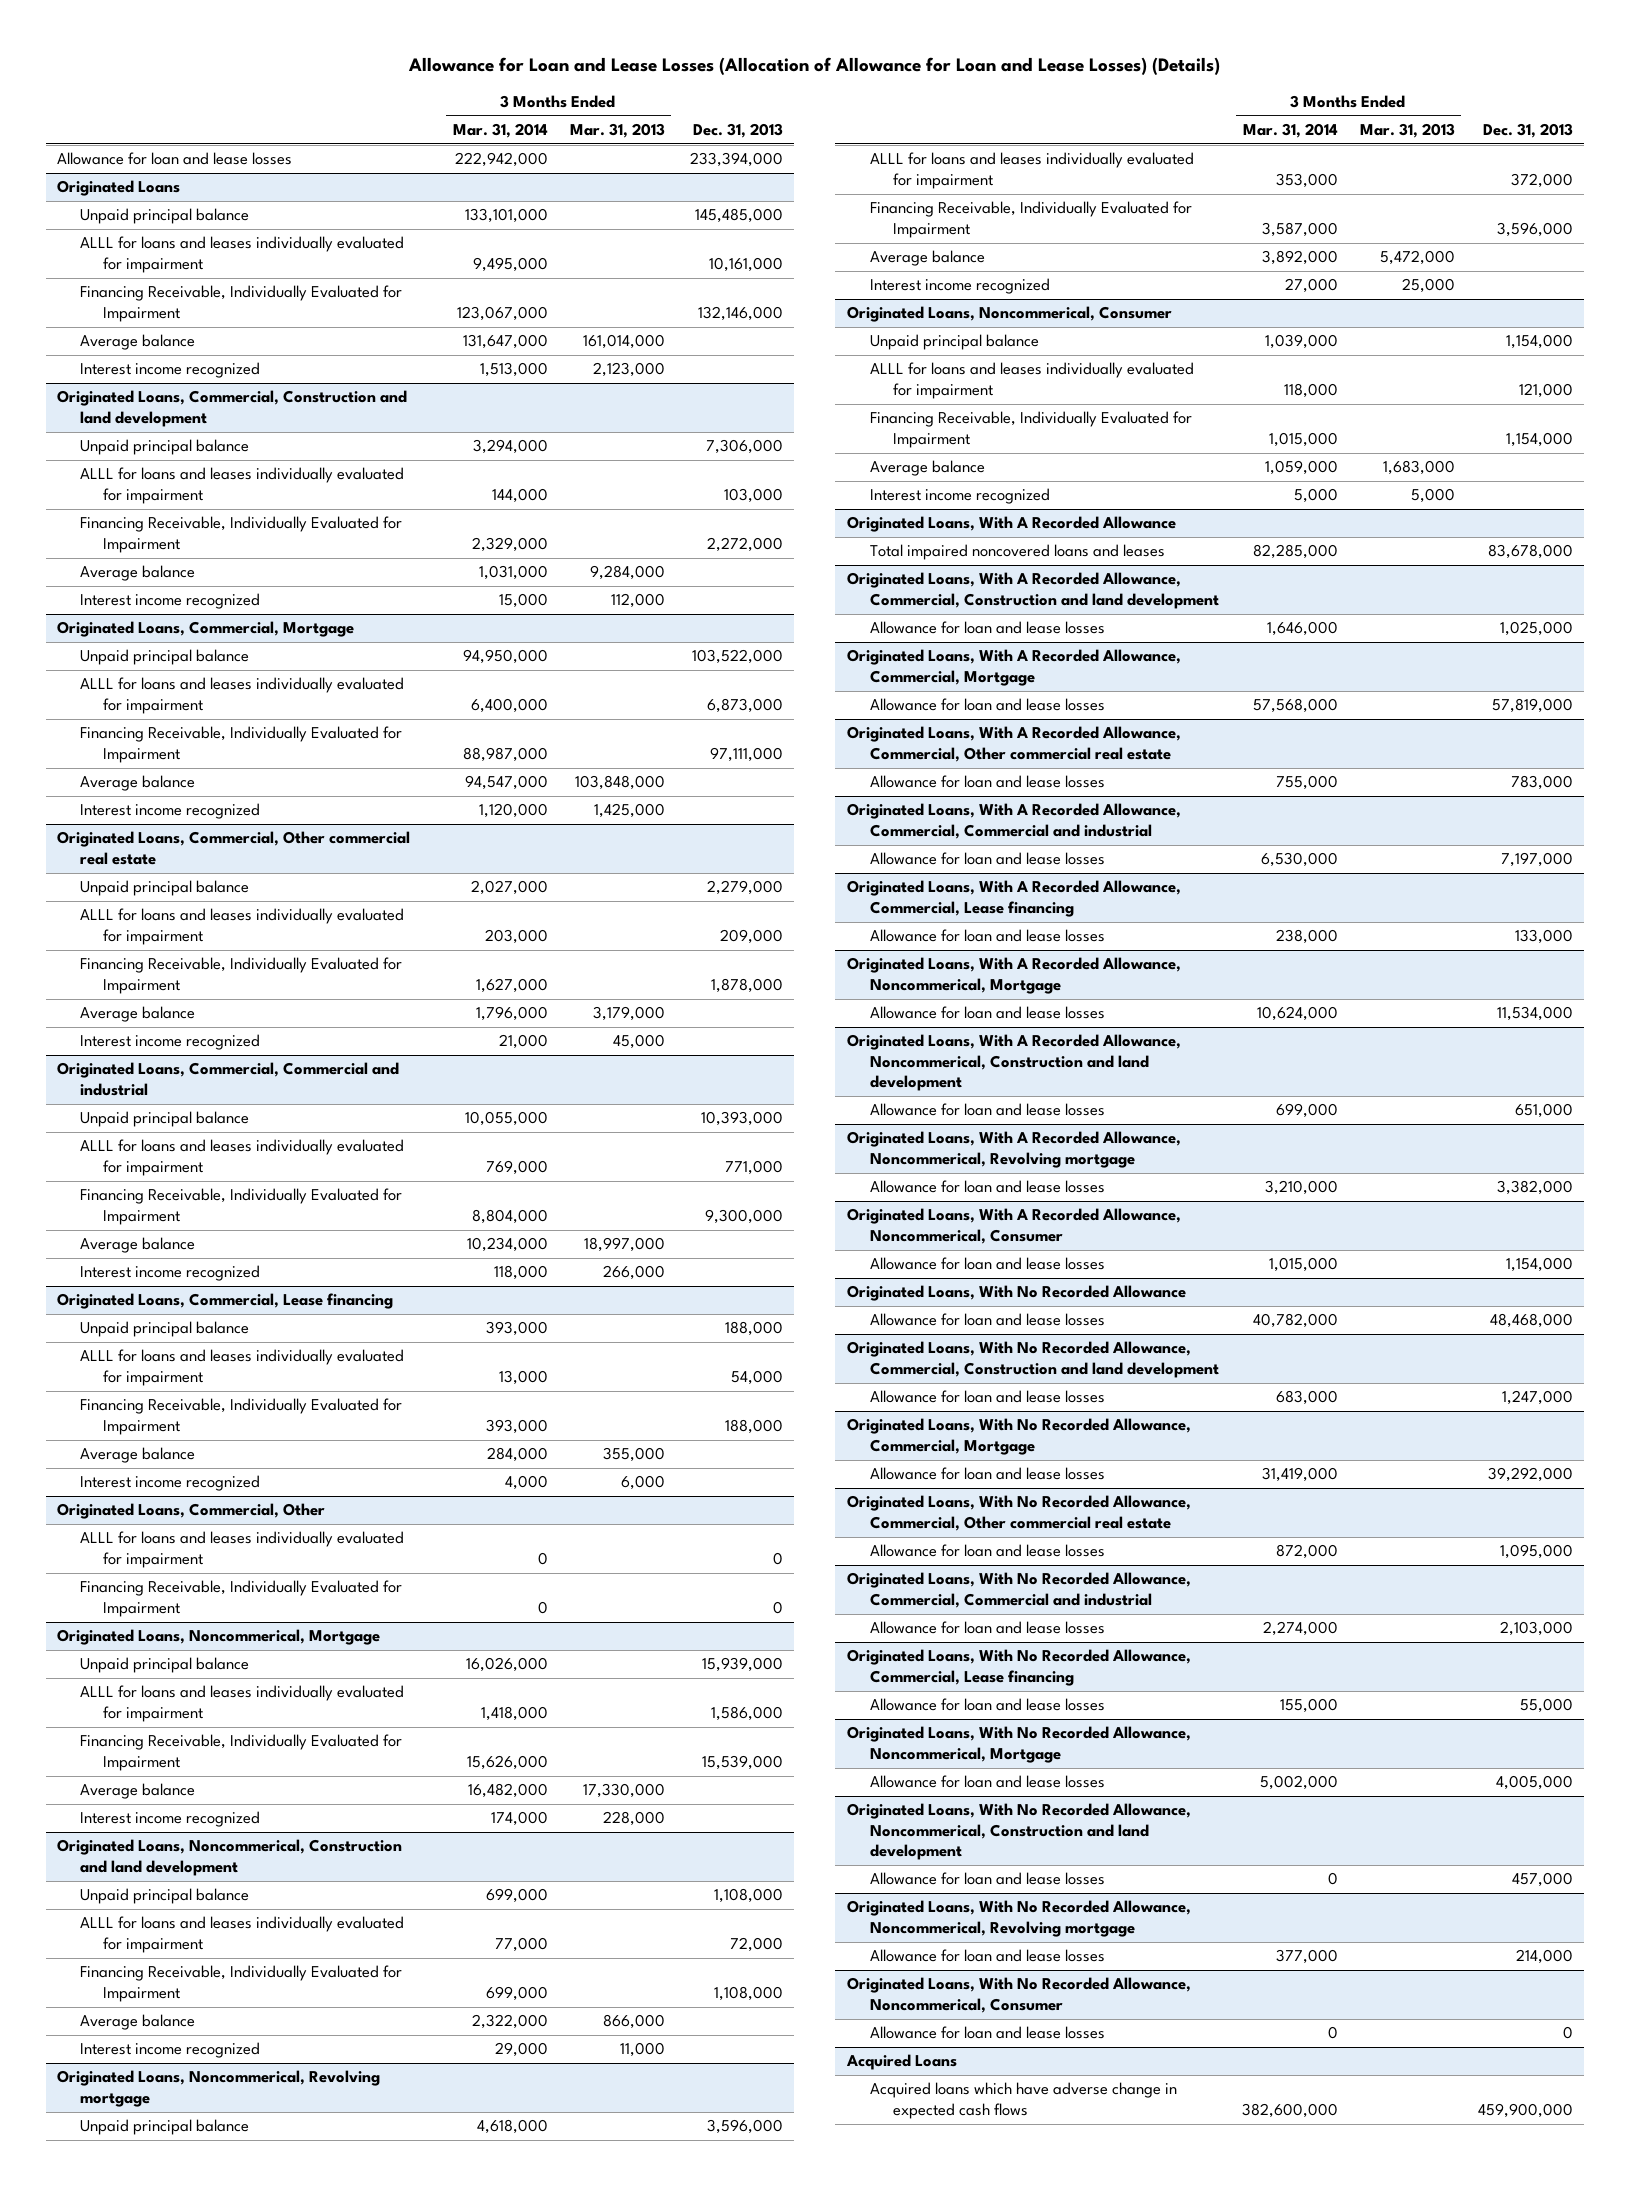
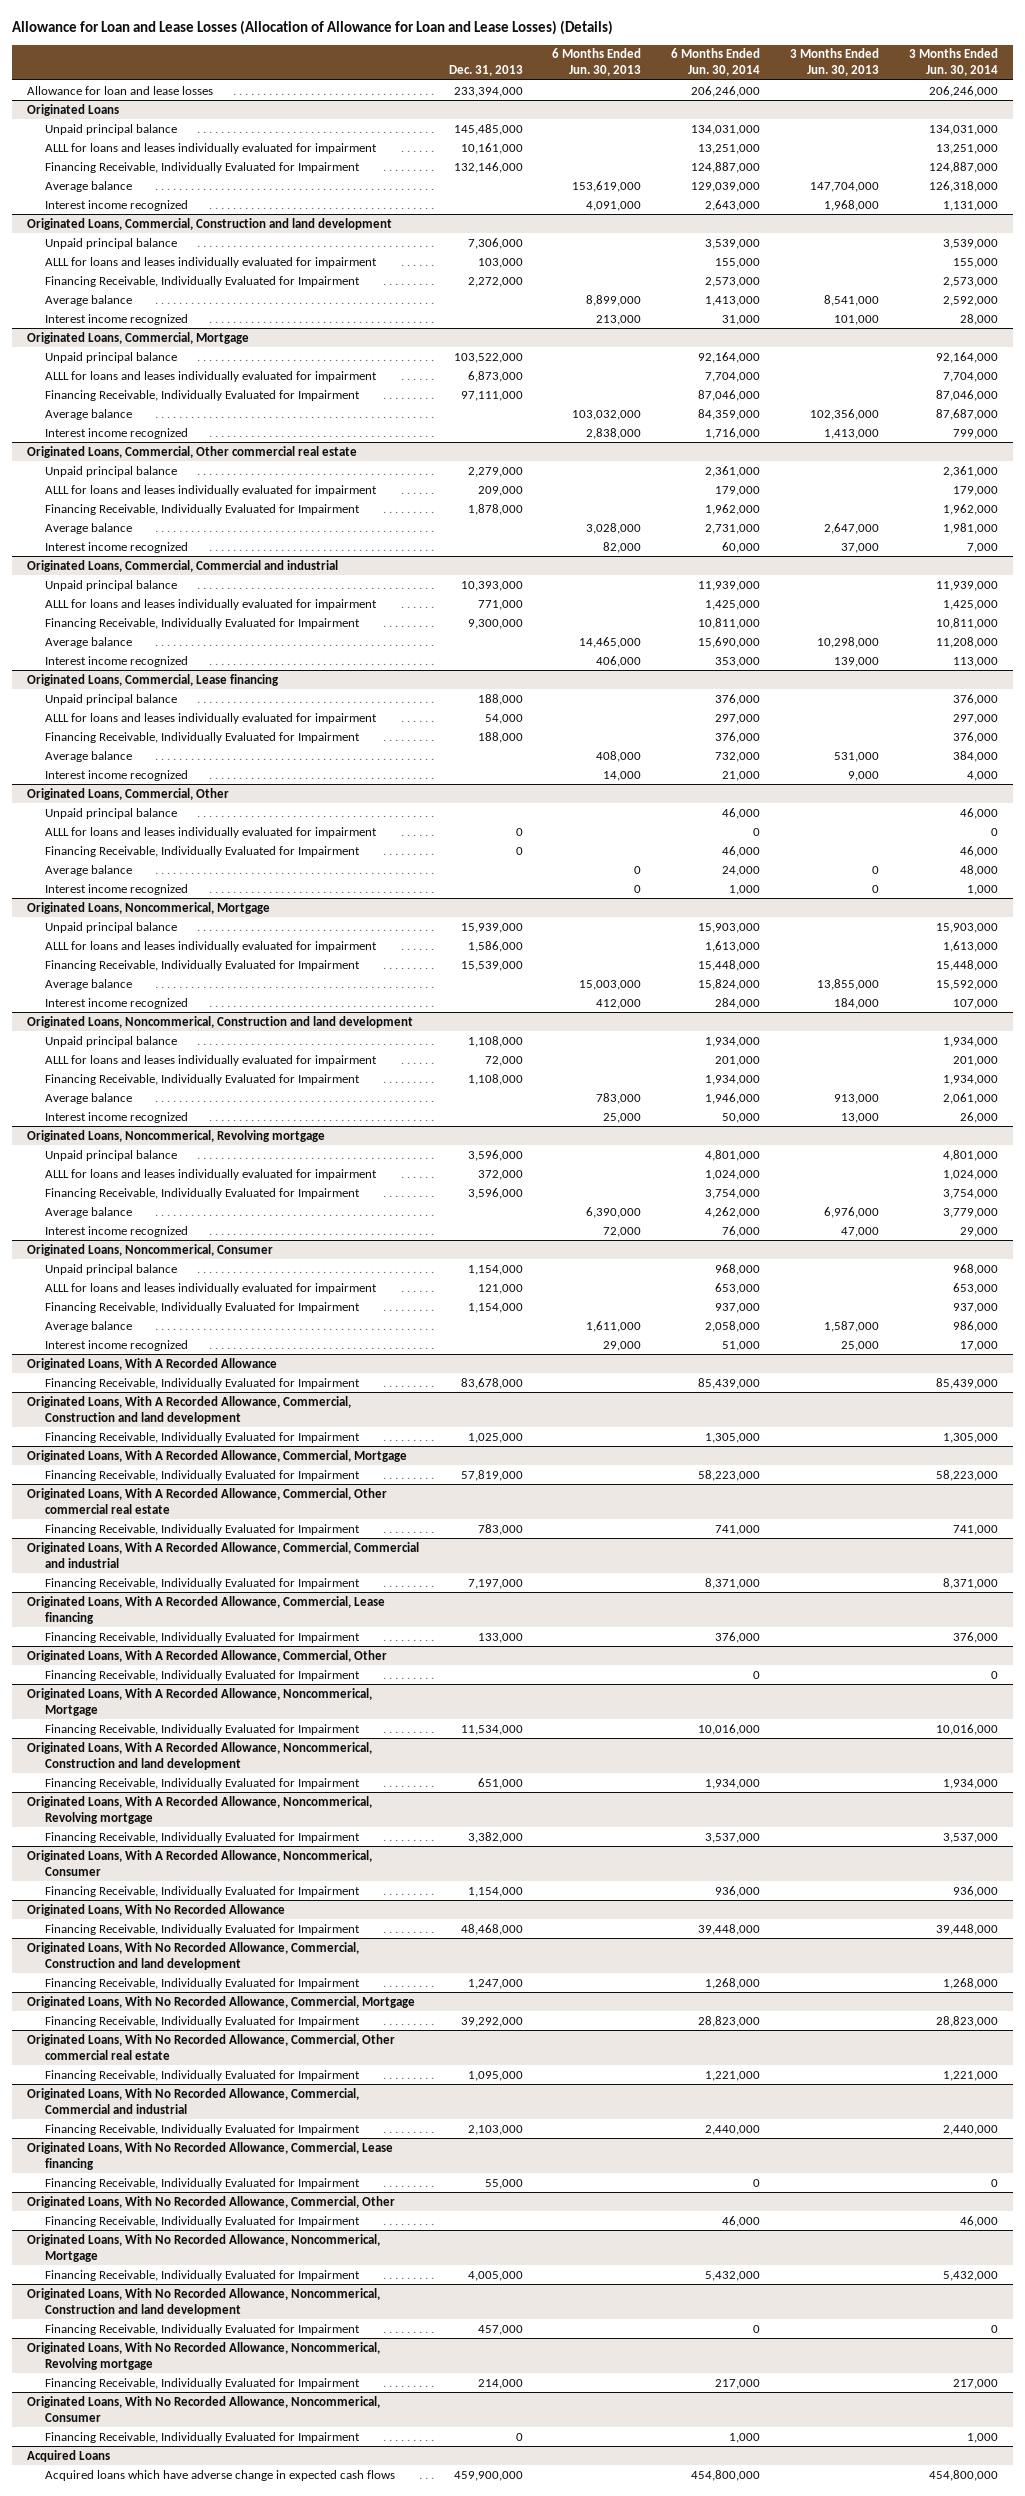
- | 3 Months Ended Mar. 31, 2014 | 3 Months Ended Mar. 31, 2013 | Dec. 31, 2013
+ | Dec. 31, 2013 | 6 Months Ended Jun. 30, 2013 | 6 Months Ended Jun. 30, 2014 | 3 Months Ended Jun. 30, 2013 | 3 Months Ended Jun. 30, 2014
@ Originated Loans, Commercial, Other
+ Unpaid principal balance | | | 46,000 | | 46,000
+ Average balance | | 0 | 24,000 | 0 | 48,000
+ Interest income recognized | | 0 | 1,000 | 0 | 1,000
@ Originated Loans, With A Recorded Allowance
- Total impaired noncovered loans and leases | 82,285,000 | | 83,678,000
+ Financing Receivable, Individually Evaluated for Impairment | 83,678,000 | | 85,439,000 | | 85,439,000
@ Originated Loans, With A Recorded Allowance, Commercial, Construction and land development
- Allowance for loan and lease losses | 1,646,000 | | 1,025,000
+ Financing Receivable, Individually Evaluated for Impairment | 1,025,000 | | 1,305,000 | | 1,305,000
@ Originated Loans, With A Recorded Allowance, Commercial, Mortgage
- Allowance for loan and lease losses | 57,568,000 | | 57,819,000
+ Financing Receivable, Individually Evaluated for Impairment | 57,819,000 | | 58,223,000 | | 58,223,000
@ Originated Loans, With A Recorded Allowance, Commercial, Other commercial real estate
- Allowance for loan and lease losses | 755,000 | | 783,000
+ Financing Receivable, Individually Evaluated for Impairment | 783,000 | | 741,000 | | 741,000
@ Originated Loans, With A Recorded Allowance, Commercial, Commercial and industrial
- Allowance for loan and lease losses | 6,530,000 | | 7,197,000
+ Financing Receivable, Individually Evaluated for Impairment | 7,197,000 | | 8,371,000 | | 8,371,000
@ Originated Loans, With A Recorded Allowance, Commercial, Lease financing
- Allowance for loan and lease losses | 238,000 | | 133,000
+ Financing Receivable, Individually Evaluated for Impairment | 133,000 | | 376,000 | | 376,000
+ Originated Loans, With A Recorded Allowance, Commercial, Other
+ Financing Receivable, Individually Evaluated for Impairment | | | 0 | | 0
@ Originated Loans, With A Recorded Allowance, Noncommerical, Mortgage
- Allowance for loan and lease losses | 10,624,000 | | 11,534,000
+ Financing Receivable, Individually Evaluated for Impairment | 11,534,000 | | 10,016,000 | | 10,016,000
@ Originated Loans, With A Recorded Allowance, Noncommerical, Construction and land development
- Allowance for loan and lease losses | 699,000 | | 651,000
+ Financing Receivable, Individually Evaluated for Impairment | 651,000 | | 1,934,000 | | 1,934,000
@ Originated Loans, With A Recorded Allowance, Noncommerical, Revolving mortgage
- Allowance for loan and lease losses | 3,210,000 | | 3,382,000
+ Financing Receivable, Individually Evaluated for Impairment | 3,382,000 | | 3,537,000 | | 3,537,000
@ Originated Loans, With A Recorded Allowance, Noncommerical, Consumer
- Allowance for loan and lease losses | 1,015,000 | | 1,154,000
+ Financing Receivable, Individually Evaluated for Impairment | 1,154,000 | | 936,000 | | 936,000
@ Originated Loans, With No Recorded Allowance
- Allowance for loan and lease losses | 40,782,000 | | 48,468,000
+ Financing Receivable, Individually Evaluated for Impairment | 48,468,000 | | 39,448,000 | | 39,448,000
@ Originated Loans, With No Recorded Allowance, Commercial, Construction and land development
- Allowance for loan and lease losses | 683,000 | | 1,247,000
+ Financing Receivable, Individually Evaluated for Impairment | 1,247,000 | | 1,268,000 | | 1,268,000
@ Originated Loans, With No Recorded Allowance, Commercial, Mortgage
- Allowance for loan and lease losses | 31,419,000 | | 39,292,000
+ Financing Receivable, Individually Evaluated for Impairment | 39,292,000 | | 28,823,000 | | 28,823,000
@ Originated Loans, With No Recorded Allowance, Commercial, Other commercial real estate
- Allowance for loan and lease losses | 872,000 | | 1,095,000
+ Financing Receivable, Individually Evaluated for Impairment | 1,095,000 | | 1,221,000 | | 1,221,000
@ Originated Loans, With No Recorded Allowance, Commercial, Commercial and industrial
- Allowance for loan and lease losses | 2,274,000 | | 2,103,000
+ Financing Receivable, Individually Evaluated for Impairment | 2,103,000 | | 2,440,000 | | 2,440,000
@ Originated Loans, With No Recorded Allowance, Commercial, Lease financing
- Allowance for loan and lease losses | 155,000 | | 55,000
+ Financing Receivable, Individually Evaluated for Impairment | 55,000 | | 0 | | 0
+ Originated Loans, With No Recorded Allowance, Commercial, Other
+ Financing Receivable, Individually Evaluated for Impairment | | | 46,000 | | 46,000
@ Originated Loans, With No Recorded Allowance, Noncommerical, Mortgage
- Allowance for loan and lease losses | 5,002,000 | | 4,005,000
+ Financing Receivable, Individually Evaluated for Impairment | 4,005,000 | | 5,432,000 | | 5,432,000
@ Originated Loans, With No Recorded Allowance, Noncommerical, Construction and land development
- Allowance for loan and lease losses | 0 | | 457,000
+ Financing Receivable, Individually Evaluated for Impairment | 457,000 | | 0 | | 0
@ Originated Loans, With No Recorded Allowance, Noncommerical, Revolving mortgage
- Allowance for loan and lease losses | 377,000 | | 214,000
+ Financing Receivable, Individually Evaluated for Impairment | 214,000 | | 217,000 | | 217,000
@ Originated Loans, With No Recorded Allowance, Noncommerical, Consumer
- Allowance for loan and lease losses | 0 | | 0
+ Financing Receivable, Individually Evaluated for Impairment | 0 | | 1,000 | | 1,000

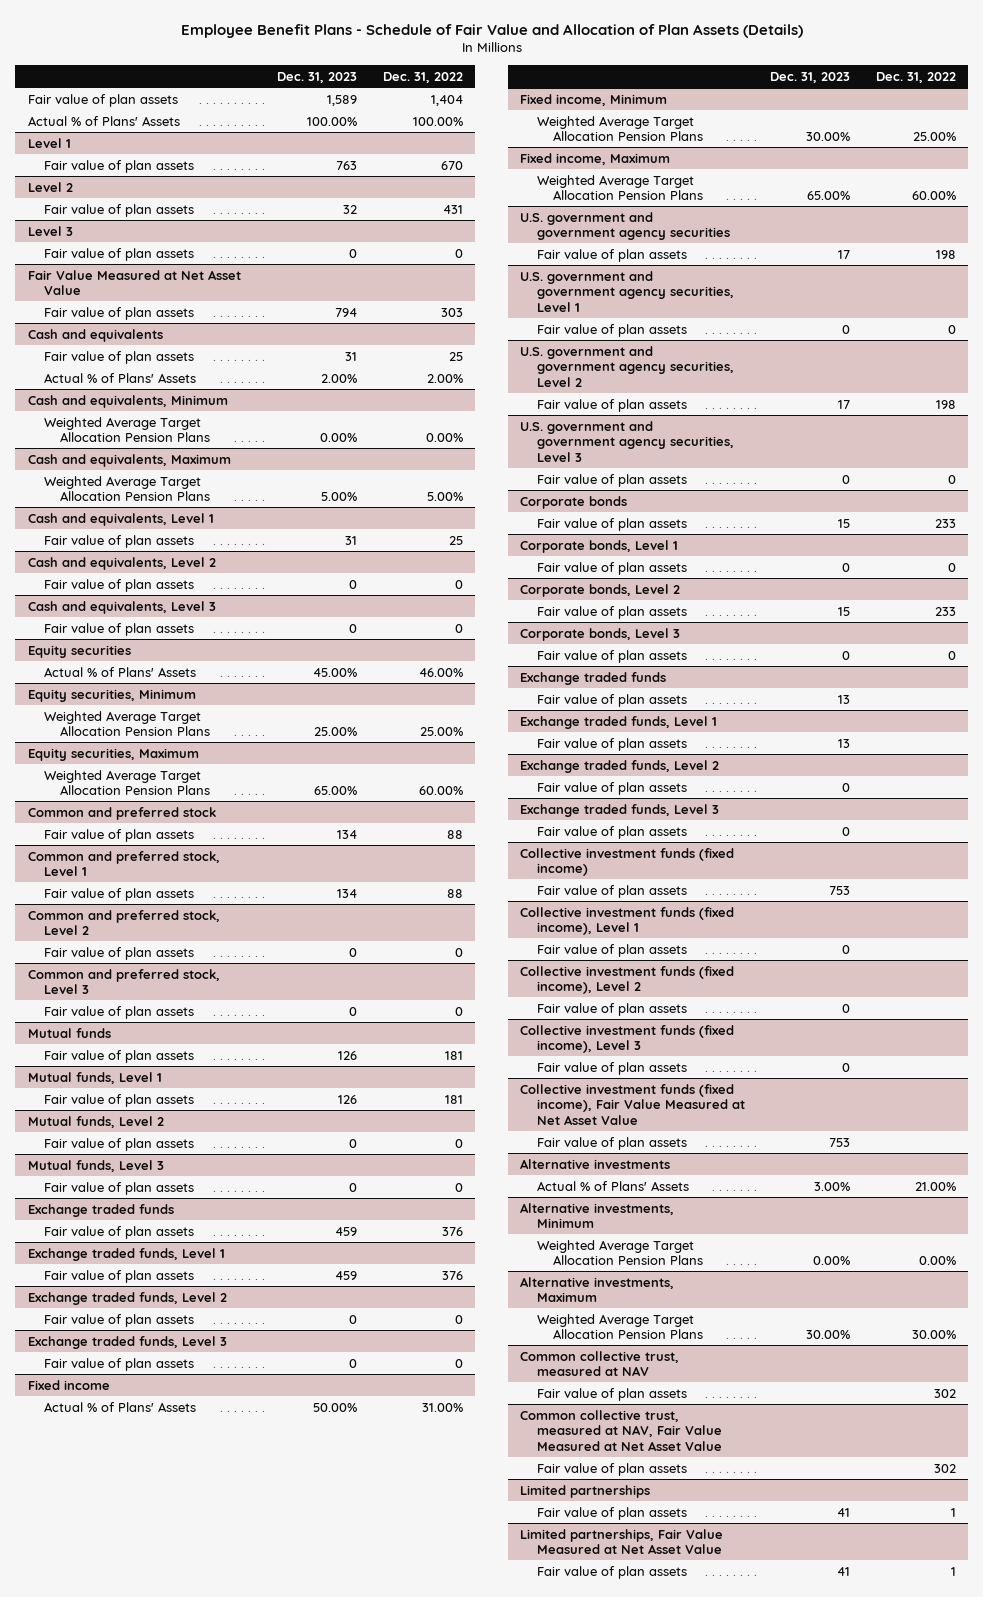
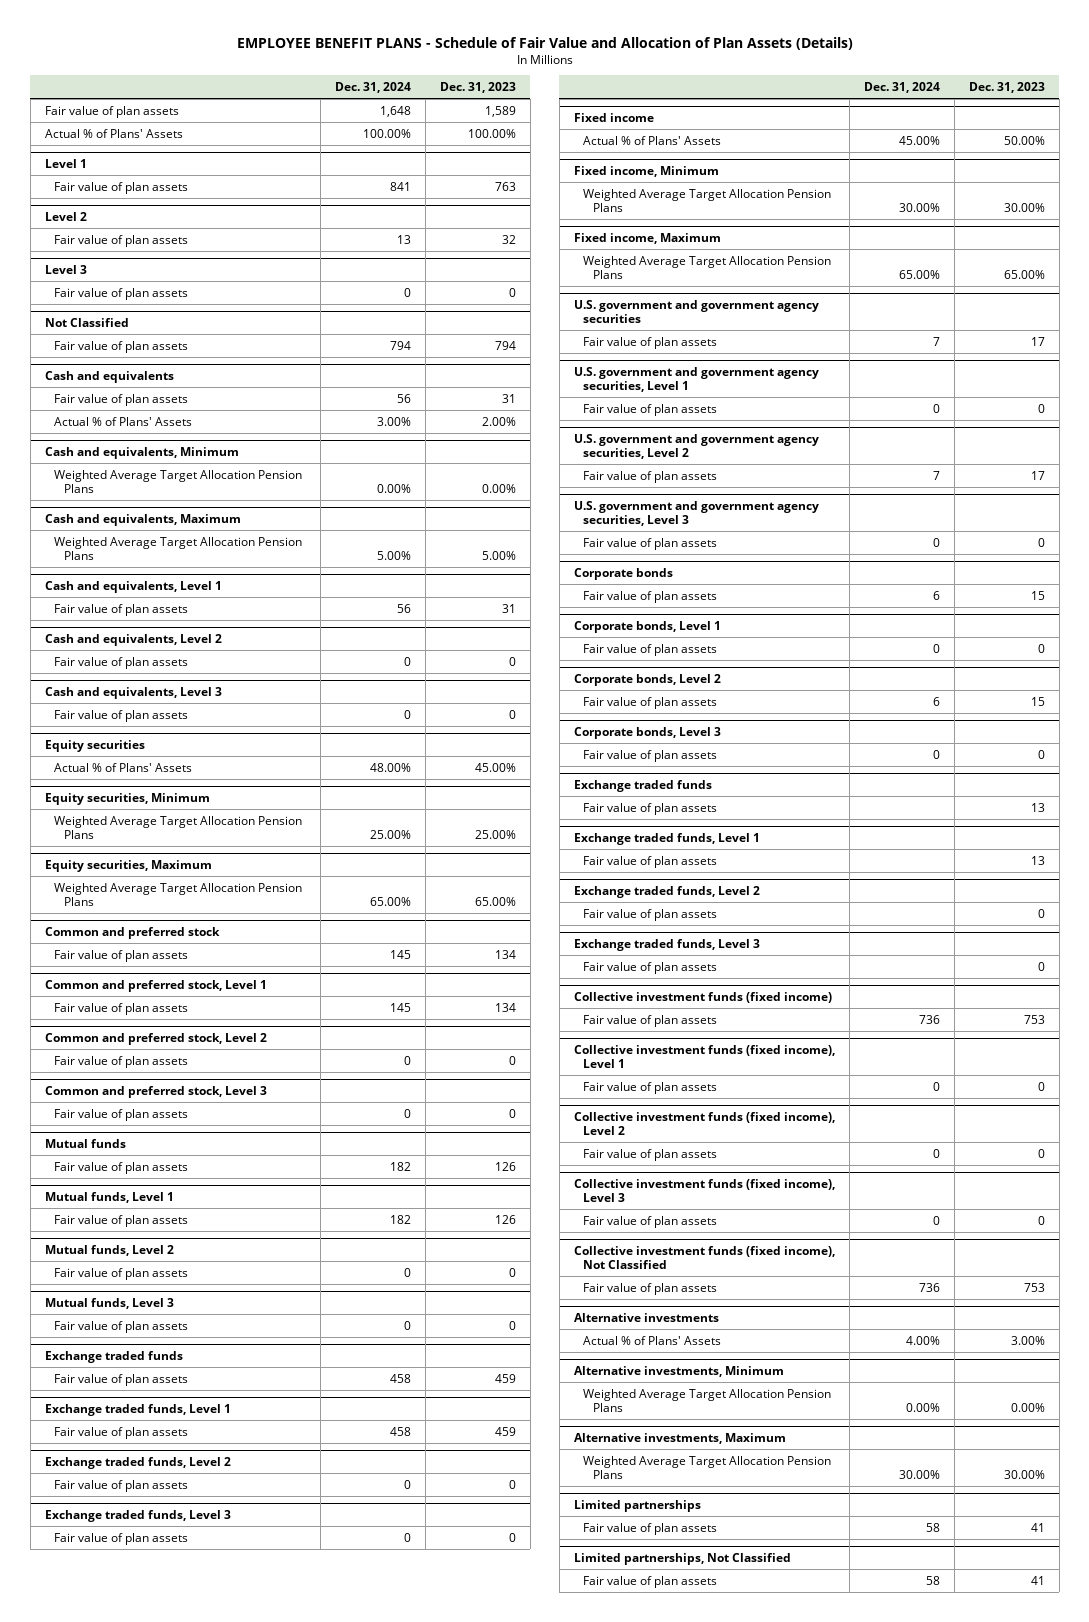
- Employee Benefit Plans - Schedule of Fair Value and Allocation of Plan Assets (Details)
+ EMPLOYEE BENEFIT PLANS - Schedule of Fair Value and Allocation of Plan Assets (Details)
- | Dec. 31, 2023 | Dec. 31, 2022
+ | Dec. 31, 2024 | Dec. 31, 2023
- Fair Value Measured at Net Asset Value
+ Not Classified
- Collective investment funds (fixed income), Fair Value Measured at Net Asset Value
+ Collective investment funds (fixed income), Not Classified
- Common collective trust, measured at NAV
- Fair value of plan assets | | 302
- Common collective trust, measured at NAV, Fair Value Measured at Net Asset Value
- Fair value of plan assets | | 302
- Limited partnerships, Fair Value Measured at Net Asset Value
+ Limited partnerships, Not Classified

